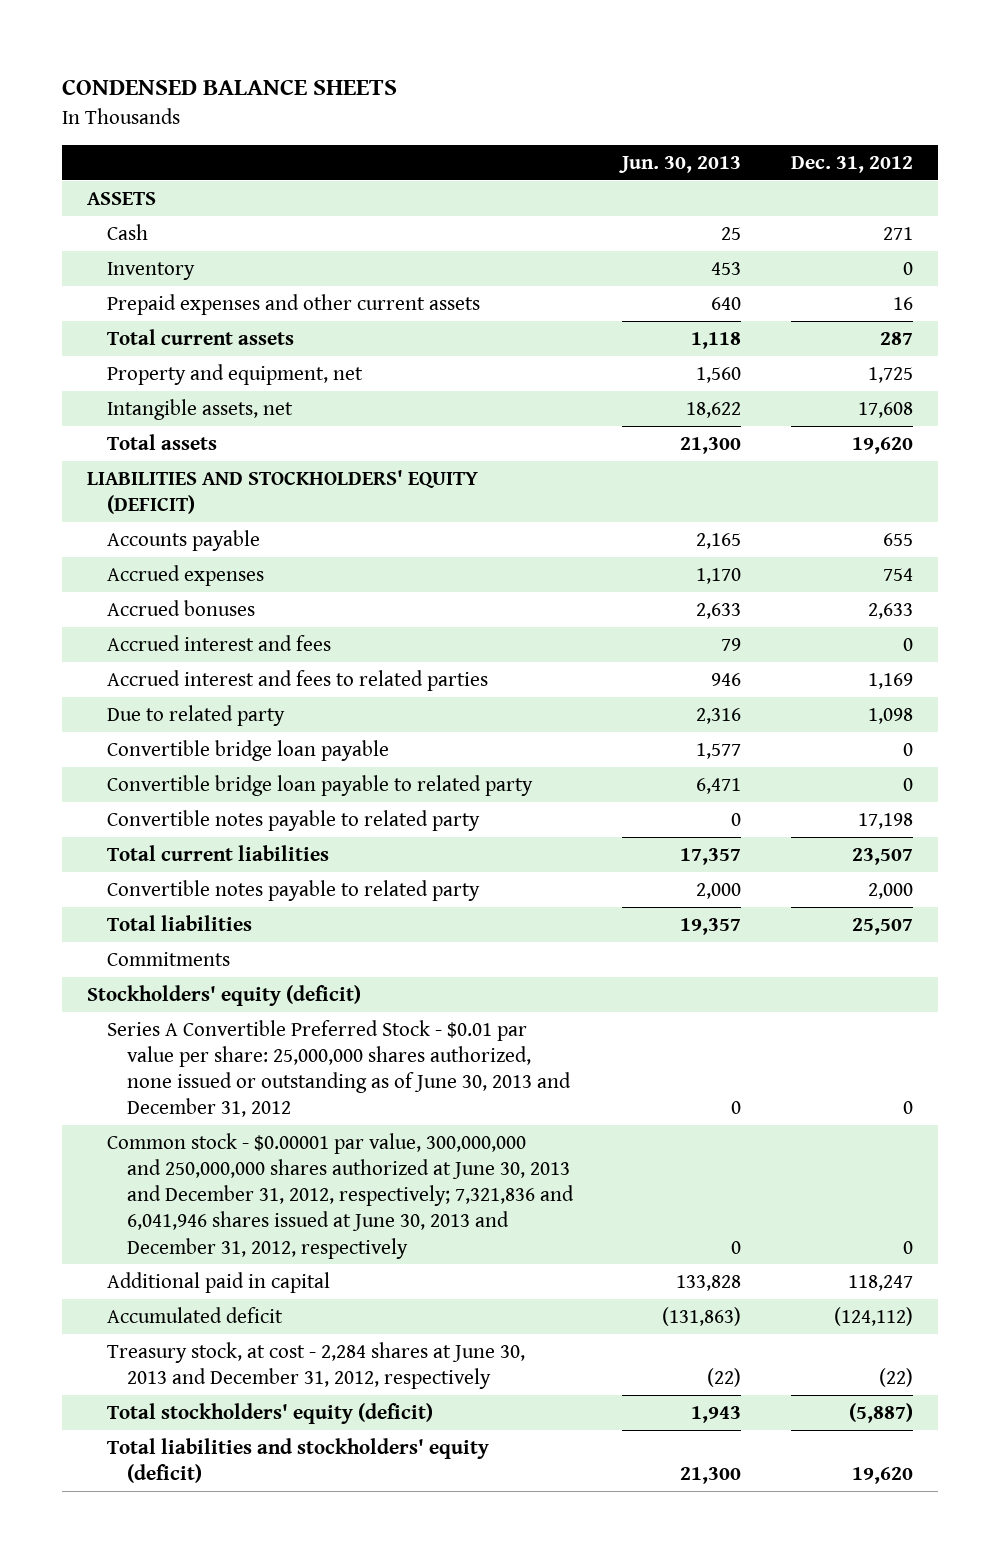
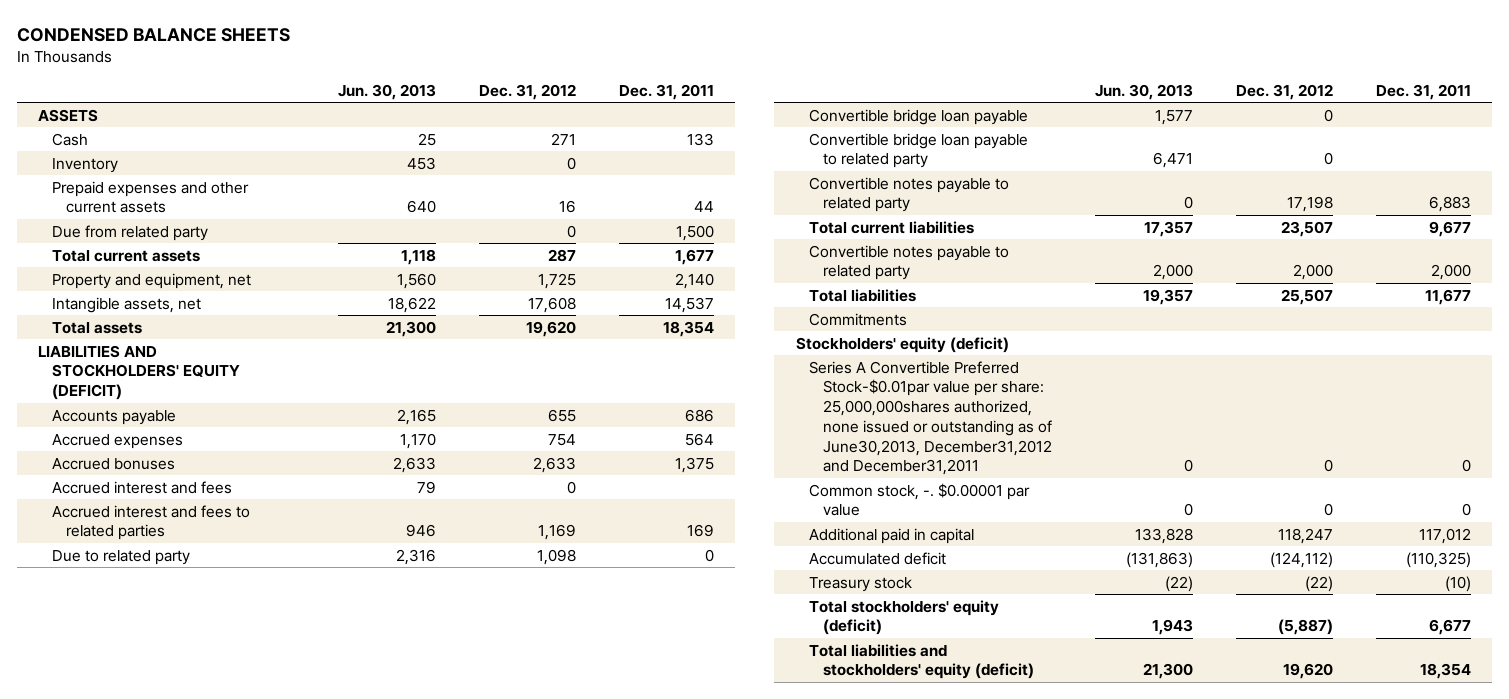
- | Jun. 30, 2013 | Dec. 31, 2012
+ | Jun. 30, 2013 | Dec. 31, 2012 | Dec. 31, 2011
+ Due from related party | | 0 | 1,500
- Series A Convertible Preferred Stock - $0.01 par value per share: 25,000,000 shares authorized, none issued or outstanding as of June 30, 2013 and December 31, 2012 | 0 | 0
- Common stock - $0.00001 par value, 300,000,000 and 250,000,000 shares authorized at June 30, 2013 and December 31, 2012, respectively; 7,321,836 and 6,041,946 shares issued at June 30, 2013 and December 31, 2012, respectively | 0 | 0
+ Series A Convertible Preferred Stock-$0.01par value per share: 25,000,000shares authorized, none issued or outstanding as of June30,2013, December31,2012 and December31,2011 | 0 | 0 | 0
+ Common stock, -. $0.00001 par value | 0 | 0 | 0
- Treasury stock, at cost - 2,284 shares at June 30, 2013 and December 31, 2012, respectively | (22) | (22)
+ Treasury stock | (22) | (22) | (10)

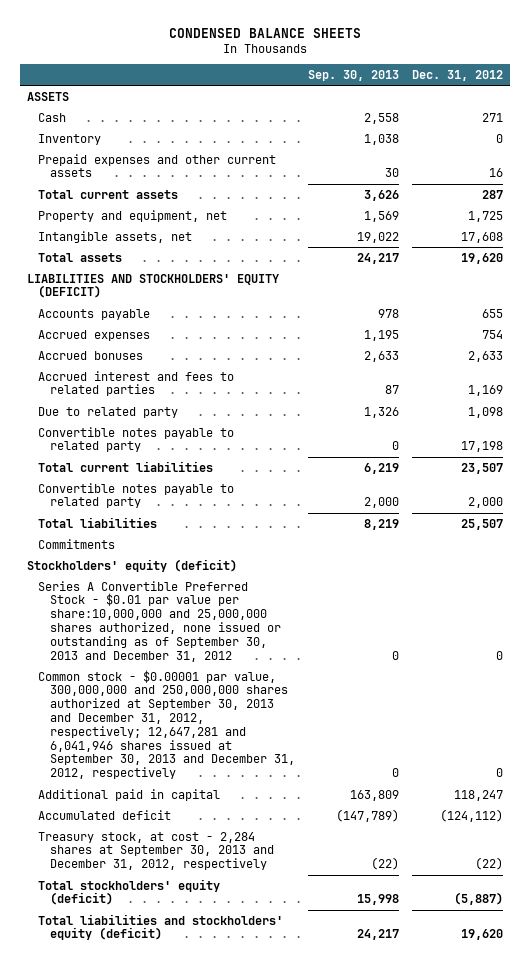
- | Jun. 30, 2013 | Dec. 31, 2012 | Dec. 31, 2011
+ | Sep. 30, 2013 | Dec. 31, 2012
- Due from related party | | 0 | 1,500
- Accrued interest and fees | 79 | 0 |
- Convertible bridge loan payable | 1,577 | 0 |
- Convertible bridge loan payable to related party | 6,471 | 0 |
- Series A Convertible Preferred Stock-$0.01par value per share: 25,000,000shares authorized, none issued or outstanding as of June30,2013, December31,2012 and December31,2011 | 0 | 0 | 0
- Common stock, -. $0.00001 par value | 0 | 0 | 0
+ Series A Convertible Preferred Stock - $0.01 par value per share:10,000,000 and 25,000,000 shares authorized, none issued or outstanding as of September 30, 2013 and December 31, 2012 | 0 | 0
+ Common stock - $0.00001 par value, 300,000,000 and 250,000,000 shares authorized at September 30, 2013 and December 31, 2012, respectively; 12,647,281 and 6,041,946 shares issued at September 30, 2013 and December 31, 2012, respectively | 0 | 0
- Treasury stock | (22) | (22) | (10)
+ Treasury stock, at cost - 2,284 shares at September 30, 2013 and December 31, 2012, respectively | (22) | (22)

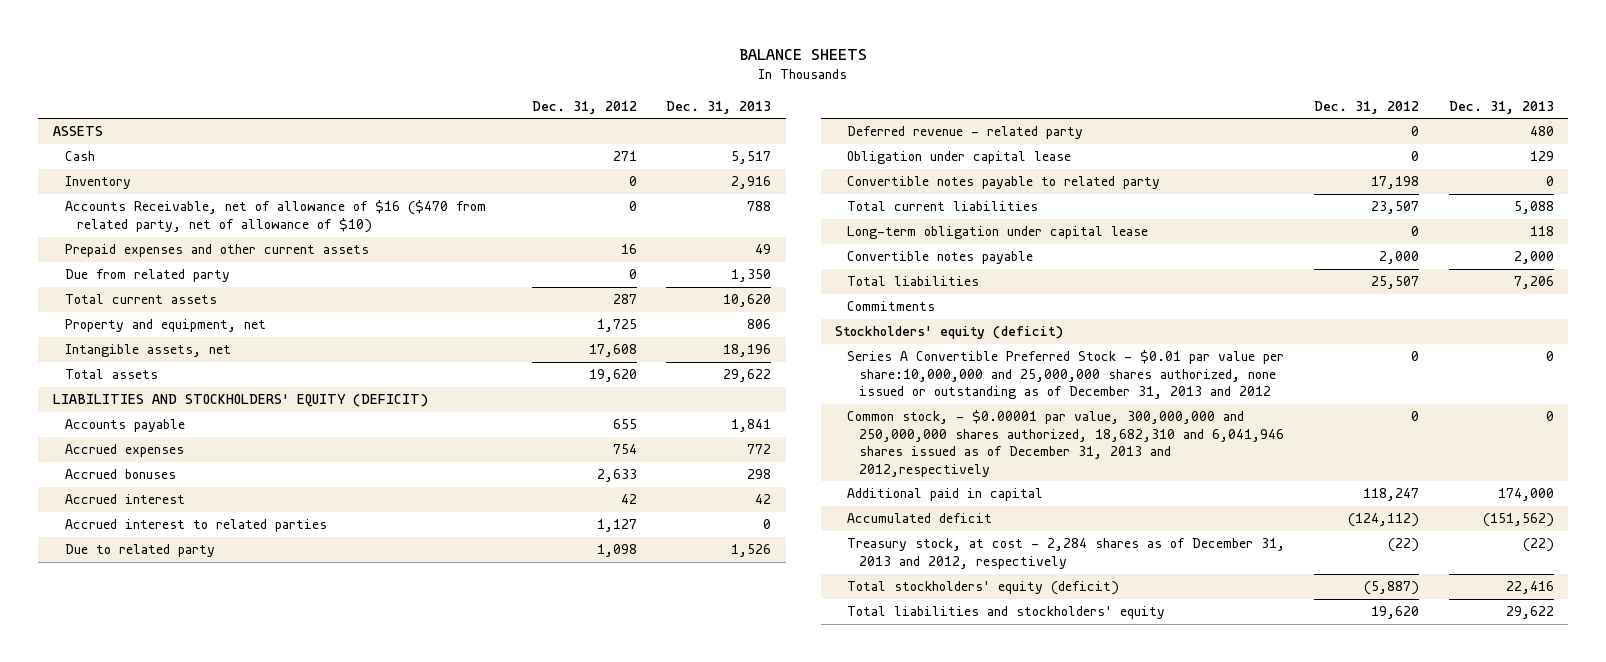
- CONDENSED BALANCE SHEETS
+ BALANCE SHEETS
- | Sep. 30, 2013 | Dec. 31, 2012
+ | Dec. 31, 2012 | Dec. 31, 2013
+ Accounts Receivable, net of allowance of $16 ($470 from related party, net of allowance of $10) | 0 | 788
+ Due from related party | 0 | 1,350
- Accrued interest and fees to related parties | 87 | 1,169
+ Accrued interest | 42 | 42
+ Accrued interest to related parties | 1,127 | 0
+ Deferred revenue - related party | 0 | 480
+ Obligation under capital lease | 0 | 129
- Convertible notes payable to related party | 2,000 | 2,000
+ Long-term obligation under capital lease | 0 | 118
+ Convertible notes payable | 2,000 | 2,000
- Series A Convertible Preferred Stock - $0.01 par value per share:10,000,000 and 25,000,000 shares authorized, none issued or outstanding as of September 30, 2013 and December 31, 2012 | 0 | 0
- Common stock - $0.00001 par value, 300,000,000 and 250,000,000 shares authorized at September 30, 2013 and December 31, 2012, respectively; 12,647,281 and 6,041,946 shares issued at September 30, 2013 and December 31, 2012, respectively | 0 | 0
+ Series A Convertible Preferred Stock - $0.01 par value per share:10,000,000 and 25,000,000 shares authorized, none issued or outstanding as of December 31, 2013 and 2012 | 0 | 0
+ Common stock, - $0.00001 par value, 300,000,000 and 250,000,000 shares authorized, 18,682,310 and 6,041,946 shares issued as of December 31, 2013 and 2012,respectively | 0 | 0
- Treasury stock, at cost - 2,284 shares at September 30, 2013 and December 31, 2012, respectively | (22) | (22)
+ Treasury stock, at cost - 2,284 shares as of December 31, 2013 and 2012, respectively | (22) | (22)
- Total liabilities and stockholders' equity (deficit) | 24,217 | 19,620
+ Total liabilities and stockholders' equity | 19,620 | 29,622

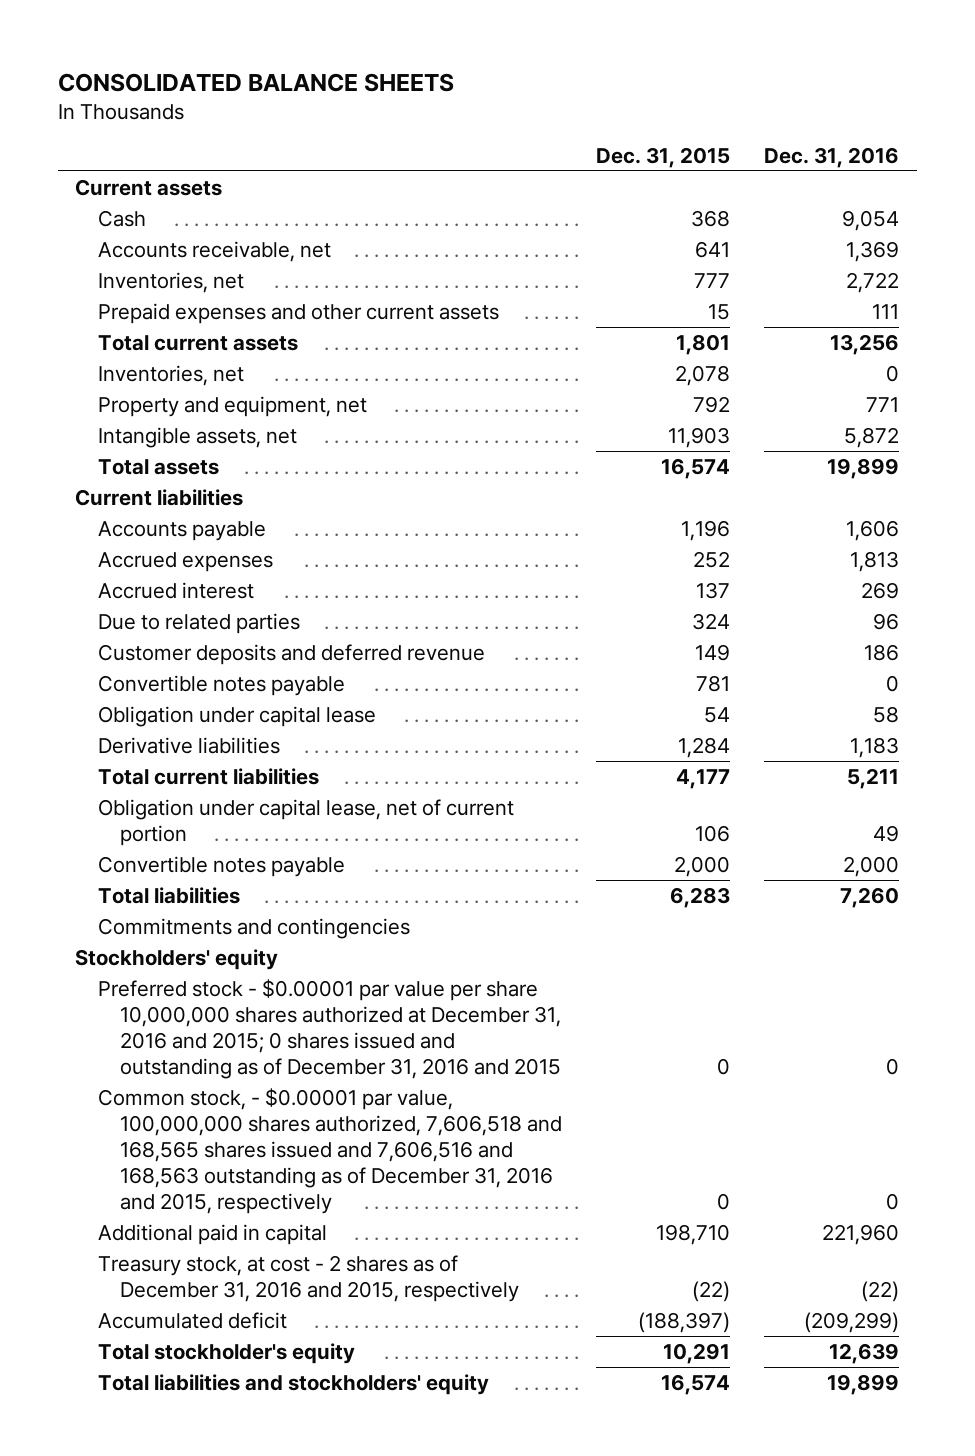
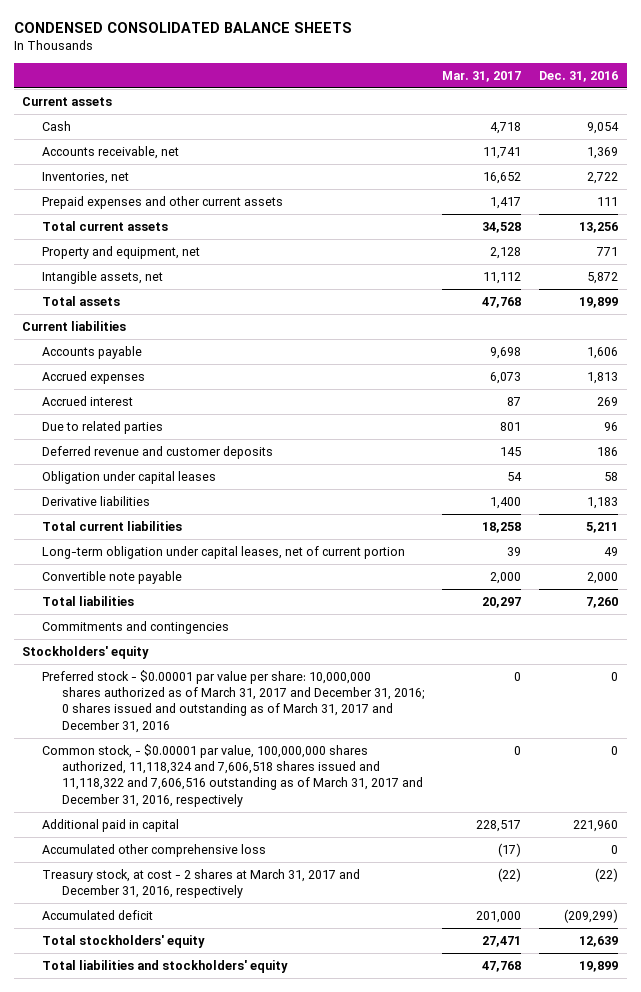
- CONSOLIDATED BALANCE SHEETS
+ CONDENSED CONSOLIDATED BALANCE SHEETS
- | Dec. 31, 2015 | Dec. 31, 2016
+ | Mar. 31, 2017 | Dec. 31, 2016
- Inventories, net | 2,078 | 0
- Customer deposits and deferred revenue | 149 | 186
- Convertible notes payable | 781 | 0
- Obligation under capital lease | 54 | 58
+ Deferred revenue and customer deposits | 145 | 186
+ Obligation under capital leases | 54 | 58
- Obligation under capital lease, net of current portion | 106 | 49
- Convertible notes payable | 2,000 | 2,000
+ Long-term obligation under capital leases, net of current portion | 39 | 49
+ Convertible note payable | 2,000 | 2,000
- Preferred stock - $0.00001 par value per share 10,000,000 shares authorized at December 31, 2016 and 2015; 0 shares issued and outstanding as of December 31, 2016 and 2015 | 0 | 0
- Common stock, - $0.00001 par value, 100,000,000 shares authorized, 7,606,518 and 168,565 shares issued and 7,606,516 and 168,563 outstanding as of December 31, 2016 and 2015, respectively | 0 | 0
+ Preferred stock - $0.00001 par value per share: 10,000,000 shares authorized as of March 31, 2017 and December 31, 2016; 0 shares issued and outstanding as of March 31, 2017 and December 31, 2016 | 0 | 0
+ Common stock, - $0.00001 par value, 100,000,000 shares authorized, 11,118,324 and 7,606,518 shares issued and 11,118,322 and 7,606,516 outstanding as of March 31, 2017 and December 31, 2016, respectively | 0 | 0
- Treasury stock, at cost - 2 shares as of December 31, 2016 and 2015, respectively | (22) | (22)
+ Accumulated other comprehensive loss | (17) | 0
+ Treasury stock, at cost - 2 shares at March 31, 2017 and December 31, 2016, respectively | (22) | (22)
- Total stockholder's equity | 10,291 | 12,639
+ Total stockholders' equity | 27,471 | 12,639

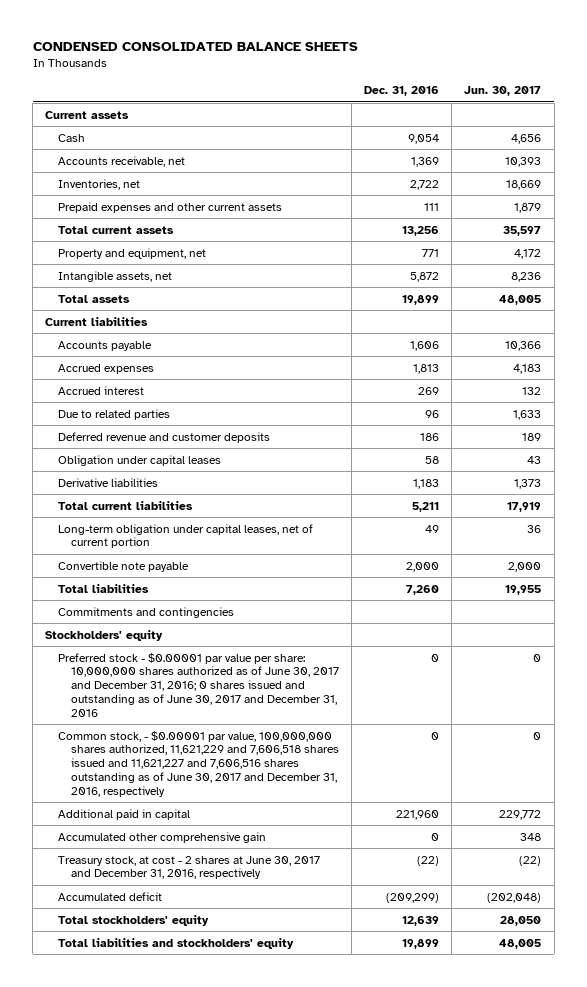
- | Mar. 31, 2017 | Dec. 31, 2016
+ | Dec. 31, 2016 | Jun. 30, 2017
- Preferred stock - $0.00001 par value per share: 10,000,000 shares authorized as of March 31, 2017 and December 31, 2016; 0 shares issued and outstanding as of March 31, 2017 and December 31, 2016 | 0 | 0
- Common stock, - $0.00001 par value, 100,000,000 shares authorized, 11,118,324 and 7,606,518 shares issued and 11,118,322 and 7,606,516 outstanding as of March 31, 2017 and December 31, 2016, respectively | 0 | 0
+ Preferred stock - $0.00001 par value per share: 10,000,000 shares authorized as of June 30, 2017 and December 31, 2016; 0 shares issued and outstanding as of June 30, 2017 and December 31, 2016 | 0 | 0
+ Common stock, - $0.00001 par value, 100,000,000 shares authorized, 11,621,229 and 7,606,518 shares issued and 11,621,227 and 7,606,516 shares outstanding as of June 30, 2017 and December 31, 2016, respectively | 0 | 0
- Accumulated other comprehensive loss | (17) | 0
- Treasury stock, at cost - 2 shares at March 31, 2017 and December 31, 2016, respectively | (22) | (22)
+ Accumulated other comprehensive gain | 0 | 348
+ Treasury stock, at cost - 2 shares at June 30, 2017 and December 31, 2016, respectively | (22) | (22)

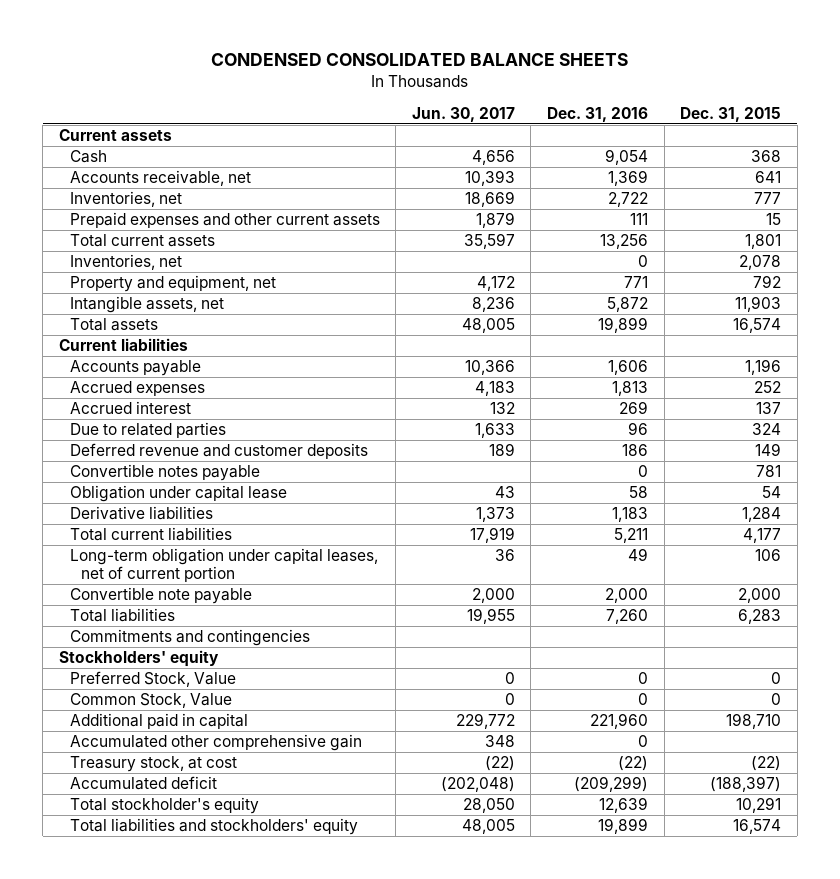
- | Dec. 31, 2016 | Jun. 30, 2017
+ | Jun. 30, 2017 | Dec. 31, 2016 | Dec. 31, 2015
+ Inventories, net | | 0 | 2,078
- Obligation under capital leases | 58 | 43
+ Convertible notes payable | | 0 | 781
+ Obligation under capital lease | 43 | 58 | 54
- Preferred stock - $0.00001 par value per share: 10,000,000 shares authorized as of June 30, 2017 and December 31, 2016; 0 shares issued and outstanding as of June 30, 2017 and December 31, 2016 | 0 | 0
- Common stock, - $0.00001 par value, 100,000,000 shares authorized, 11,621,229 and 7,606,518 shares issued and 11,621,227 and 7,606,516 shares outstanding as of June 30, 2017 and December 31, 2016, respectively | 0 | 0
+ Preferred Stock, Value | 0 | 0 | 0
+ Common Stock, Value | 0 | 0 | 0
- Treasury stock, at cost - 2 shares at June 30, 2017 and December 31, 2016, respectively | (22) | (22)
+ Treasury stock, at cost | (22) | (22) | (22)
- Total stockholders' equity | 12,639 | 28,050
+ Total stockholder's equity | 28,050 | 12,639 | 10,291

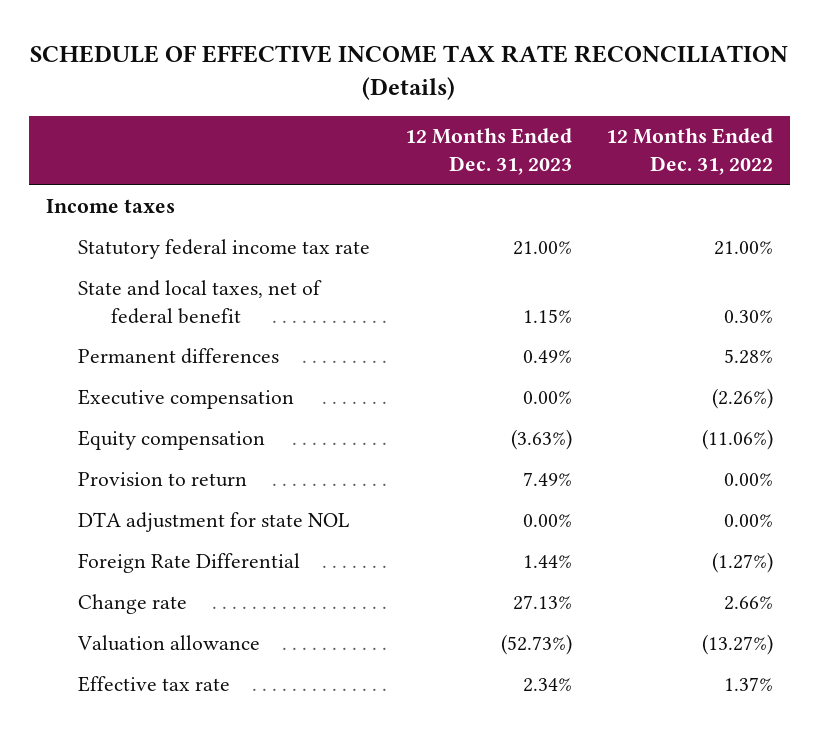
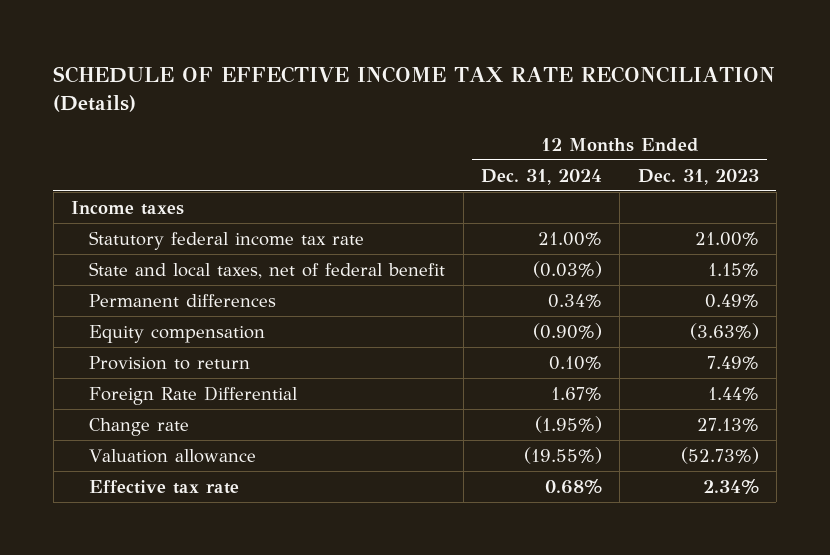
- | 12 Months Ended Dec. 31, 2023 | 12 Months Ended Dec. 31, 2022
+ | 12 Months Ended Dec. 31, 2024 | 12 Months Ended Dec. 31, 2023
- Executive compensation | 0.00% | (2.26%)
- DTA adjustment for state NOL | 0.00% | 0.00%

